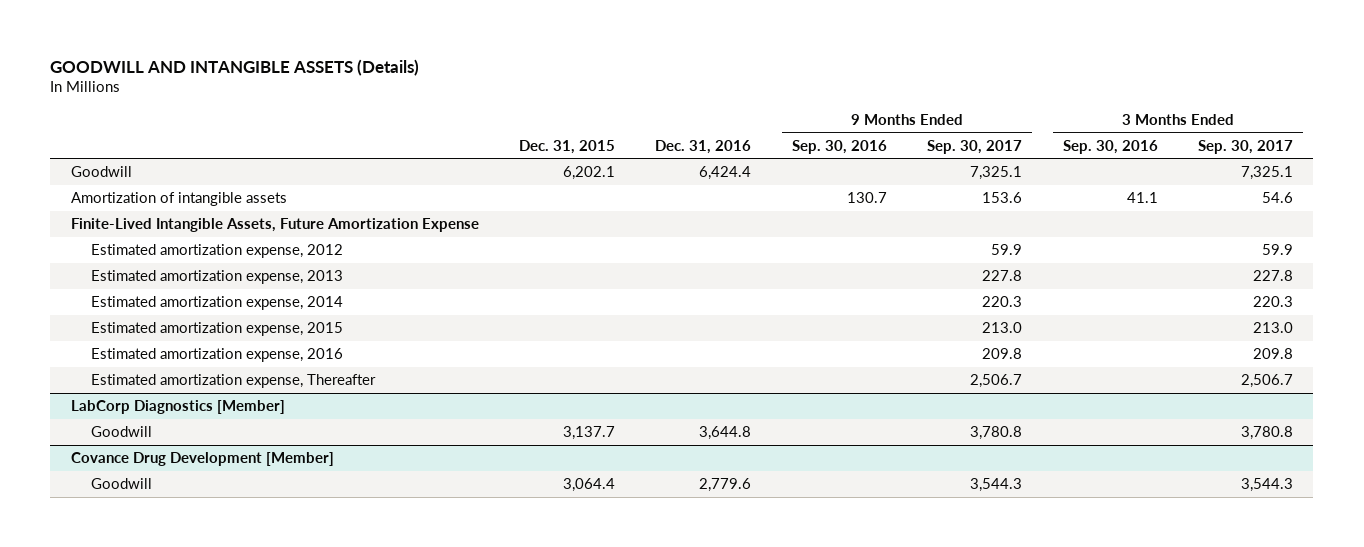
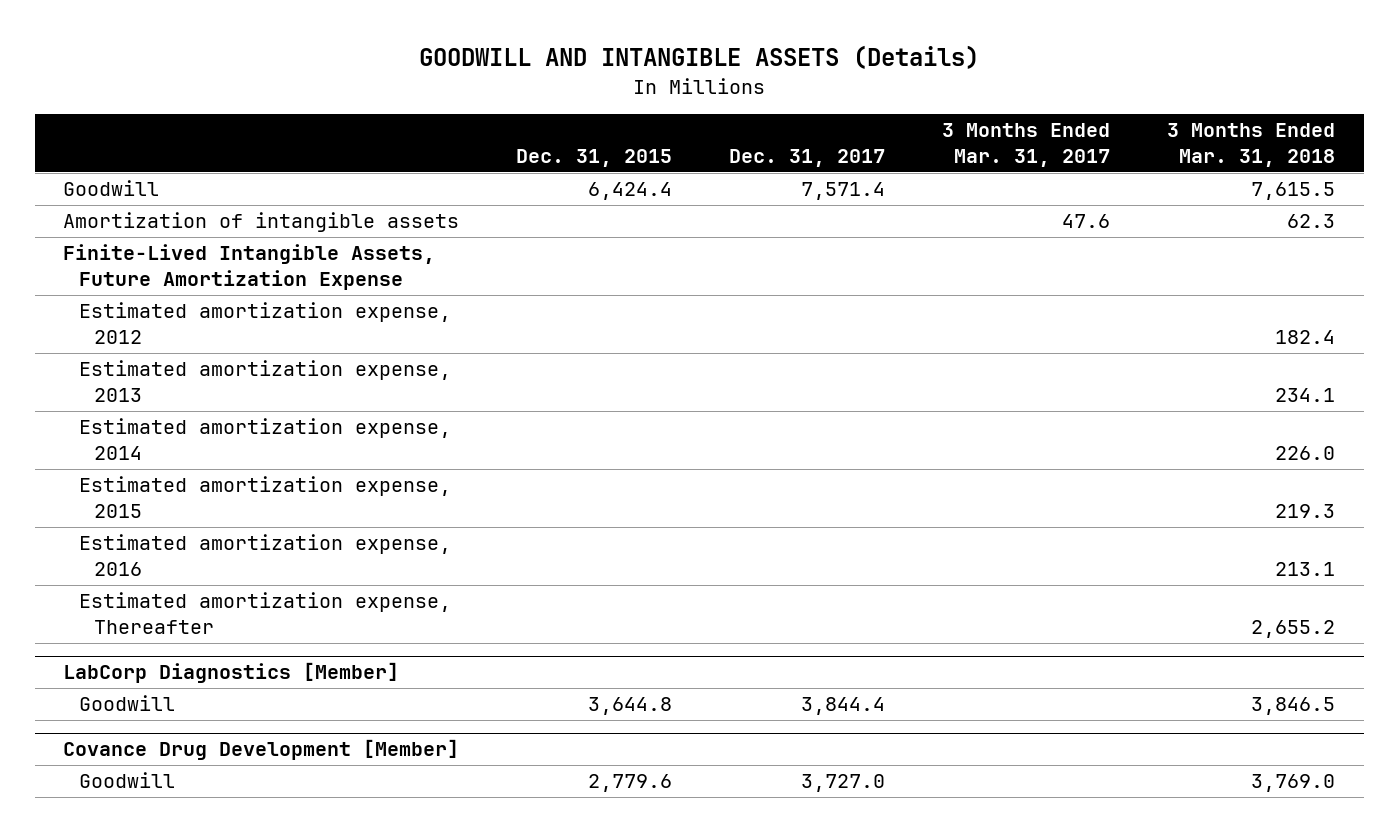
- | Dec. 31, 2015 | Dec. 31, 2016 | 9 Months Ended Sep. 30, 2016 | 9 Months Ended Sep. 30, 2017 | 3 Months Ended Sep. 30, 2016 | 3 Months Ended Sep. 30, 2017
+ | Dec. 31, 2015 | Dec. 31, 2017 | 3 Months Ended Mar. 31, 2017 | 3 Months Ended Mar. 31, 2018
- Goodwill | 6,202.1 | 6,424.4 | | 7,325.1 | | 7,325.1
+ Goodwill | 6,424.4 | 7,571.4 | | 7,615.5
@ LabCorp Diagnostics [Member]
- Goodwill | 3,137.7 | 3,644.8 | | 3,780.8 | | 3,780.8
+ Goodwill | 3,644.8 | 3,844.4 | | 3,846.5
@ Covance Drug Development [Member]
- Goodwill | 3,064.4 | 2,779.6 | | 3,544.3 | | 3,544.3
+ Goodwill | 2,779.6 | 3,727.0 | | 3,769.0

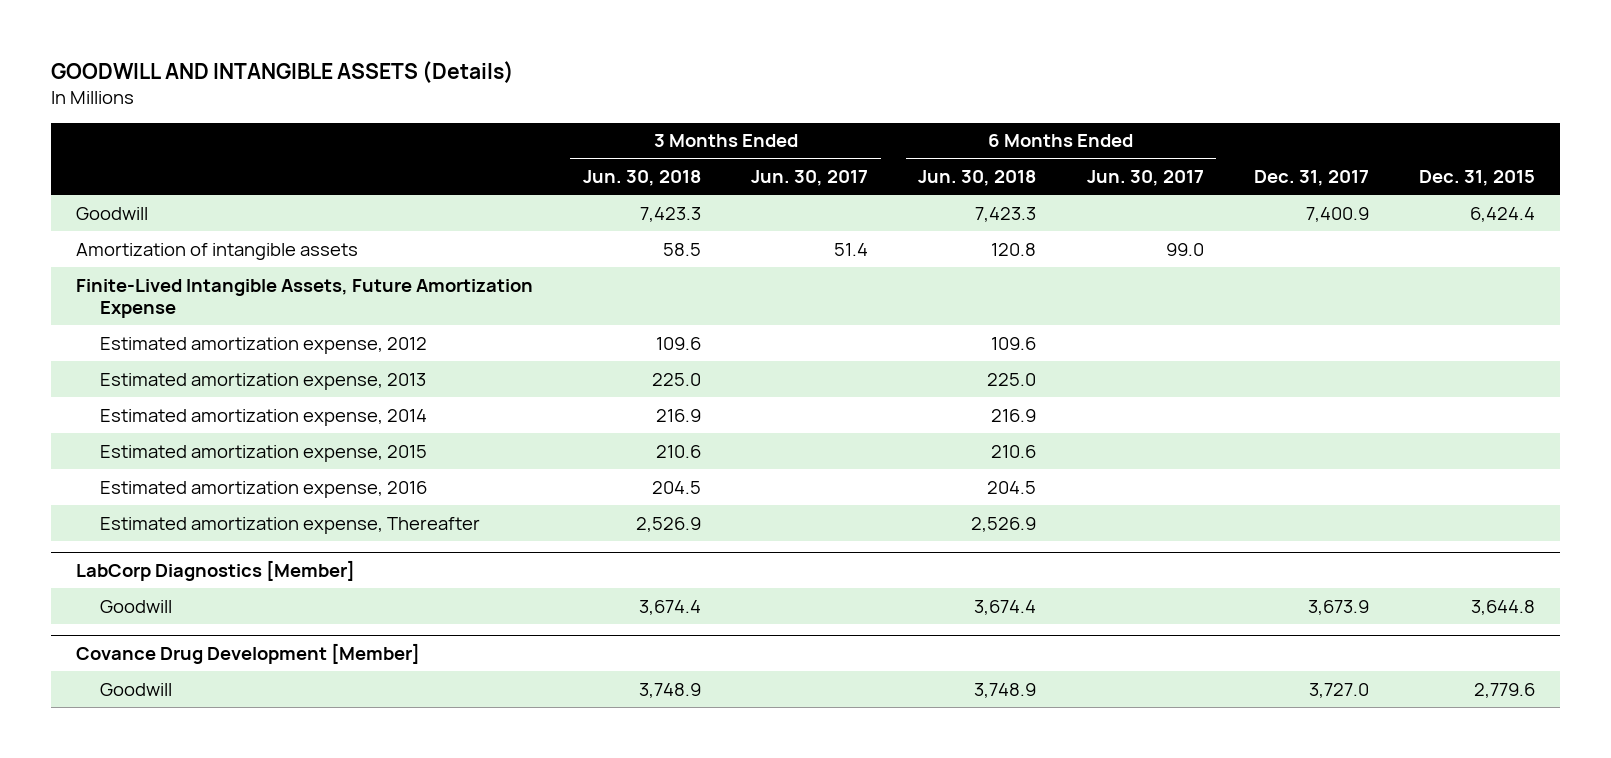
- | Dec. 31, 2015 | Dec. 31, 2017 | 3 Months Ended Mar. 31, 2017 | 3 Months Ended Mar. 31, 2018
+ | 3 Months Ended Jun. 30, 2018 | 3 Months Ended Jun. 30, 2017 | 6 Months Ended Jun. 30, 2018 | 6 Months Ended Jun. 30, 2017 | Dec. 31, 2017 | Dec. 31, 2015
- Goodwill | 6,424.4 | 7,571.4 | | 7,615.5
+ Goodwill | 7,423.3 | | 7,423.3 | | 7,400.9 | 6,424.4
@ LabCorp Diagnostics [Member]
- Goodwill | 3,644.8 | 3,844.4 | | 3,846.5
+ Goodwill | 3,674.4 | | 3,674.4 | | 3,673.9 | 3,644.8

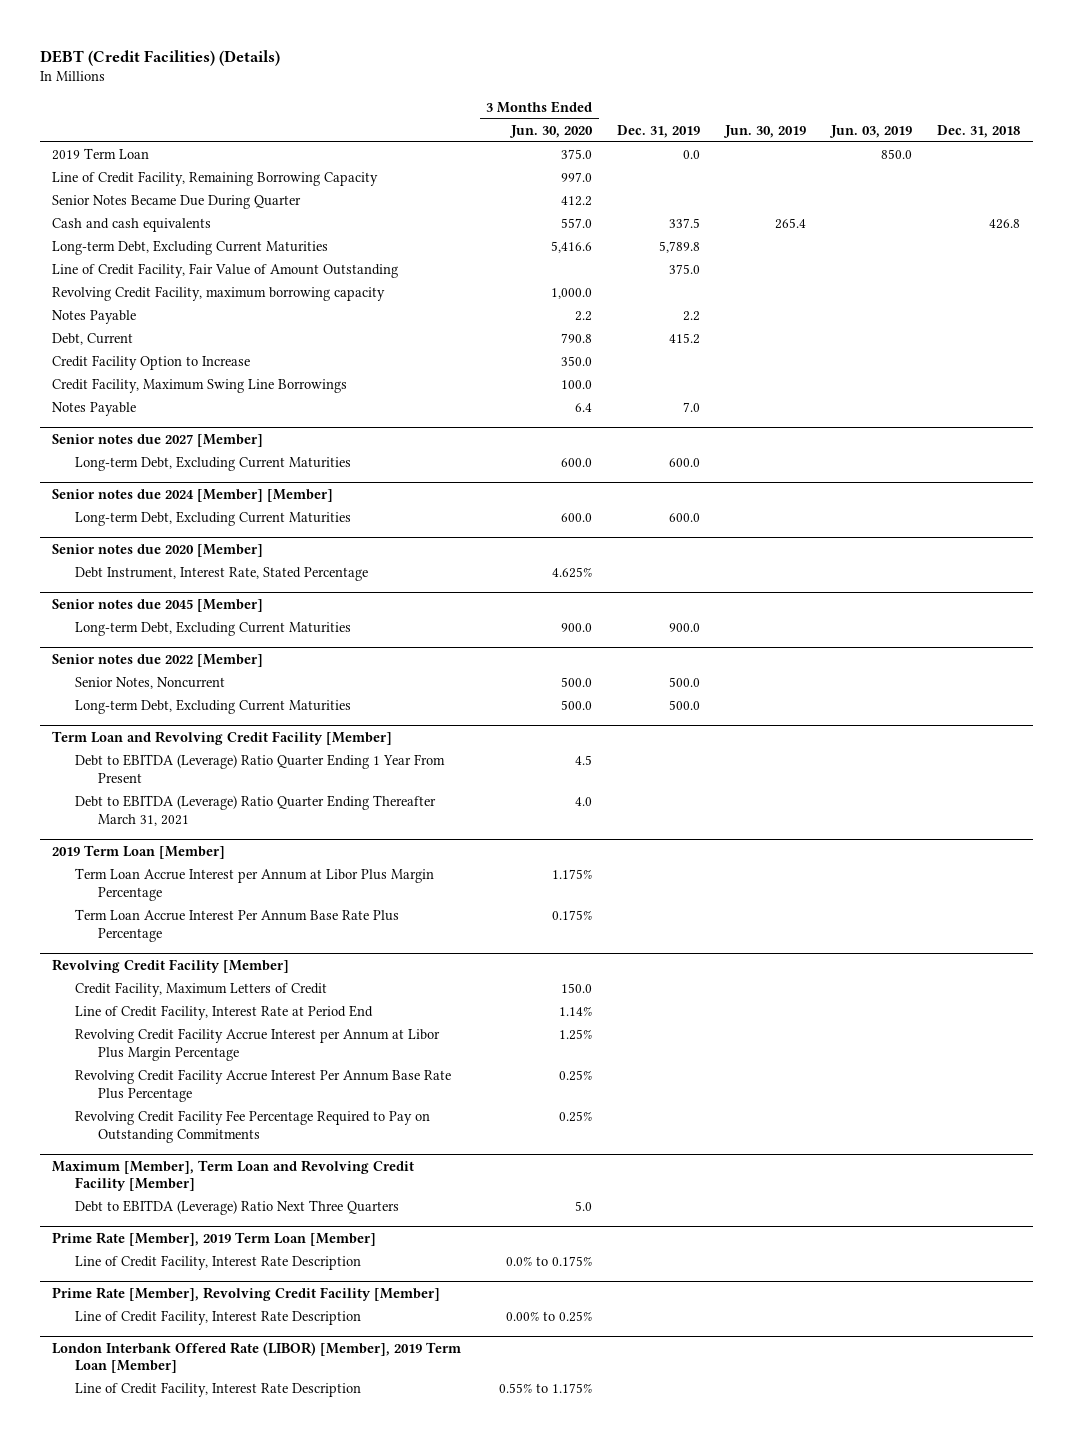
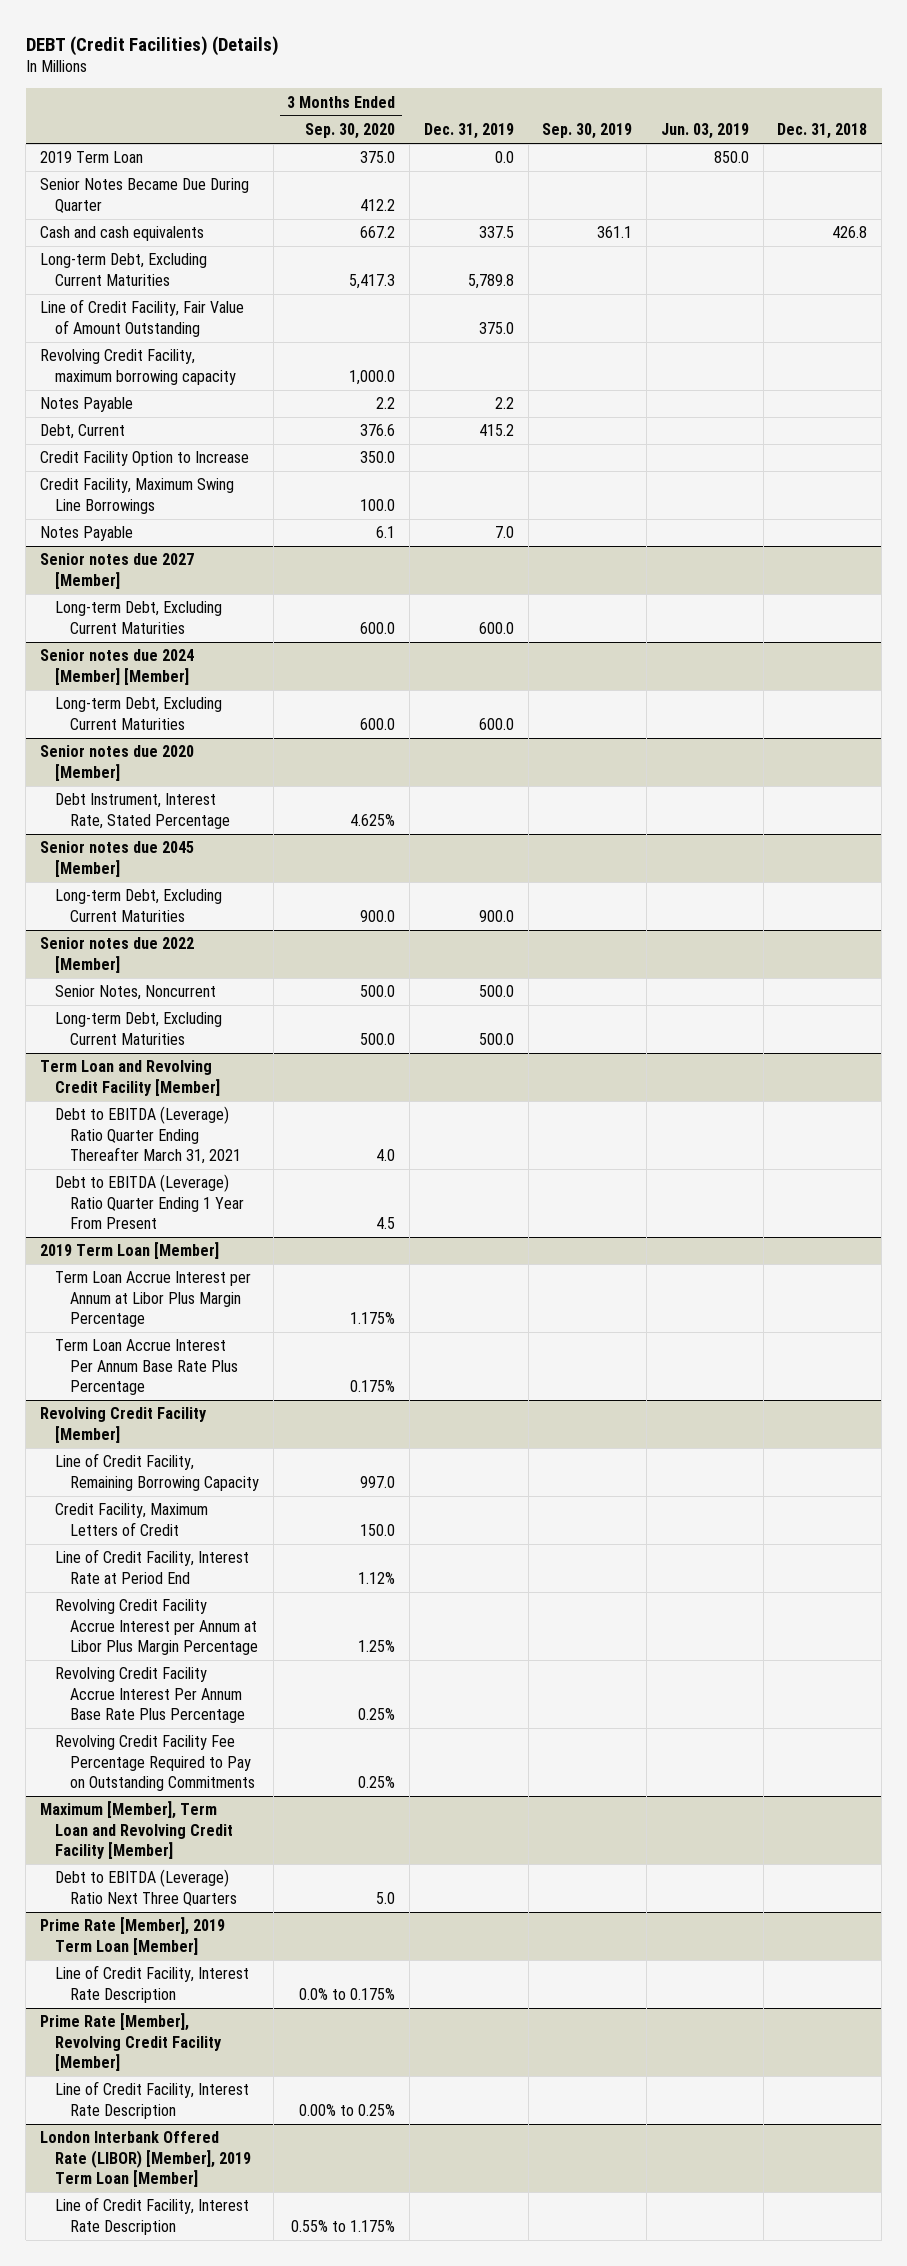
- | 3 Months Ended Jun. 30, 2020 | Dec. 31, 2019 | Jun. 30, 2019 | Jun. 03, 2019 | Dec. 31, 2018
+ | 3 Months Ended Sep. 30, 2020 | Dec. 31, 2019 | Sep. 30, 2019 | Jun. 03, 2019 | Dec. 31, 2018
- Line of Credit Facility, Remaining Borrowing Capacity | 997.0 | | | |
@ Term Loan and Revolving Credit Facility [Member]
moved down: Debt to EBITDA (Leverage) Ratio Quarter Ending 1 Year From Present | 4.5 | | | |
@ Revolving Credit Facility [Member]
+ Line of Credit Facility, Remaining Borrowing Capacity | 997.0 | | | |

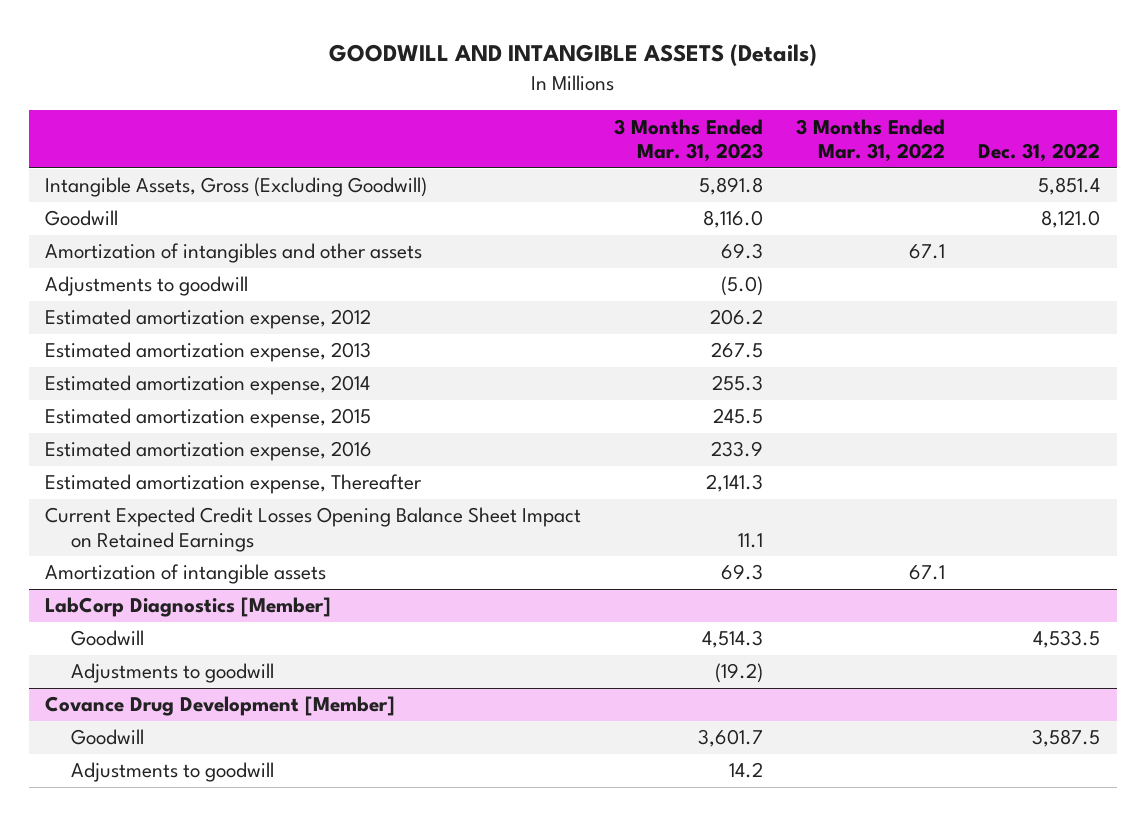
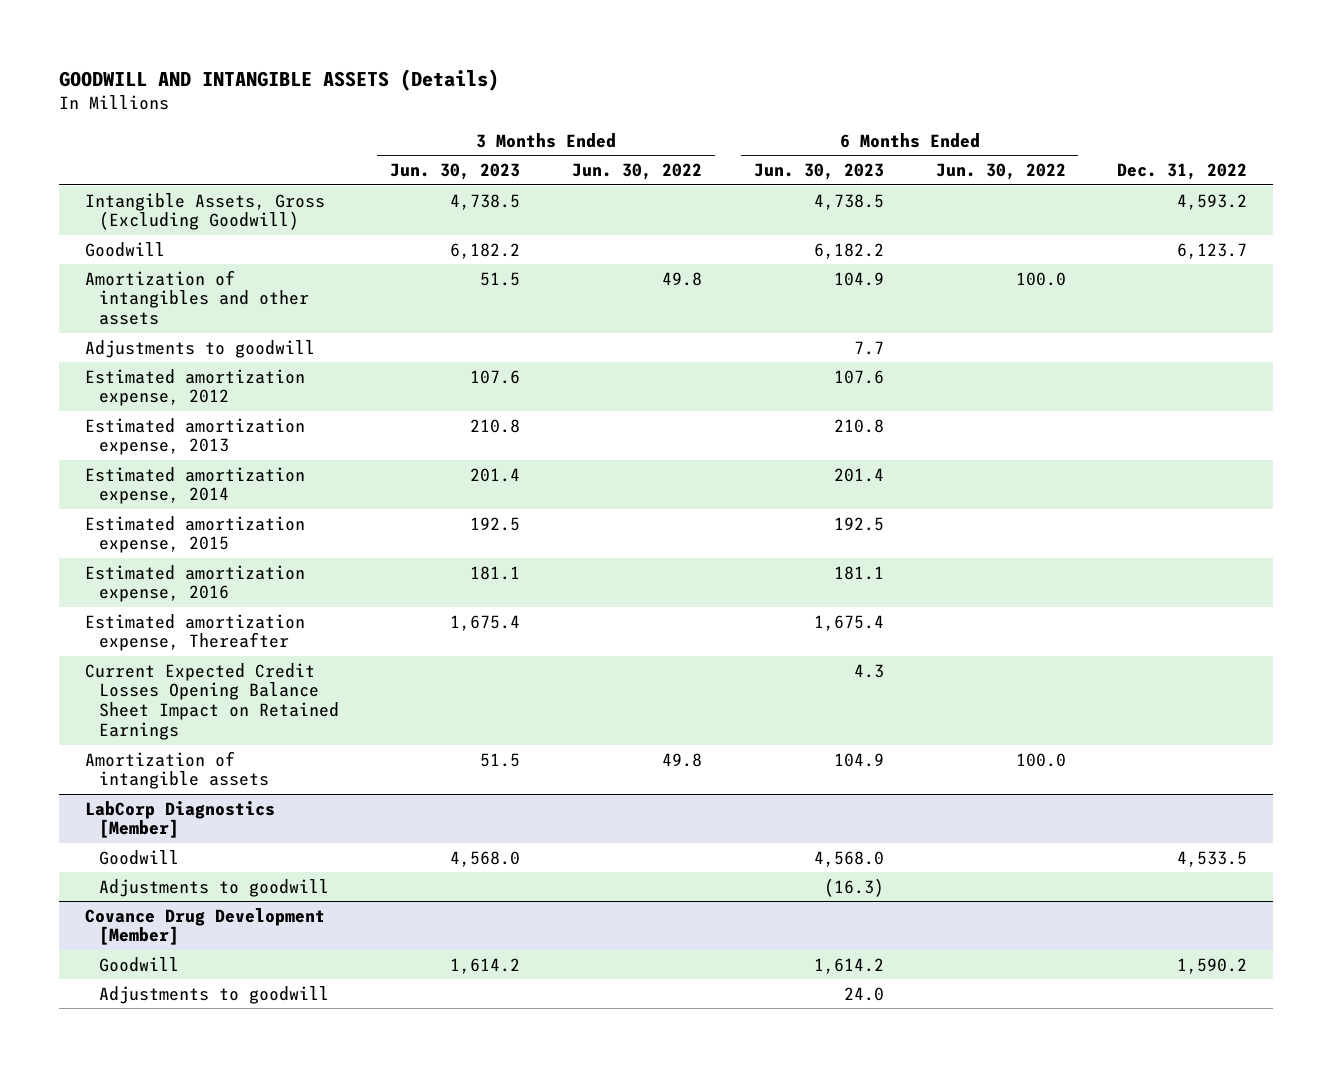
- | 3 Months Ended Mar. 31, 2023 | 3 Months Ended Mar. 31, 2022 | Dec. 31, 2022
+ | 3 Months Ended Jun. 30, 2023 | 3 Months Ended Jun. 30, 2022 | 6 Months Ended Jun. 30, 2023 | 6 Months Ended Jun. 30, 2022 | Dec. 31, 2022
- Intangible Assets, Gross (Excluding Goodwill) | 5,891.8 | | 5,851.4
- Goodwill | 8,116.0 | | 8,121.0
+ Intangible Assets, Gross (Excluding Goodwill) | 4,738.5 | | 4,738.5 | | 4,593.2
+ Goodwill | 6,182.2 | | 6,182.2 | | 6,123.7
@ Covance Drug Development [Member]
- Goodwill | 3,601.7 | | 3,587.5
+ Goodwill | 1,614.2 | | 1,614.2 | | 1,590.2

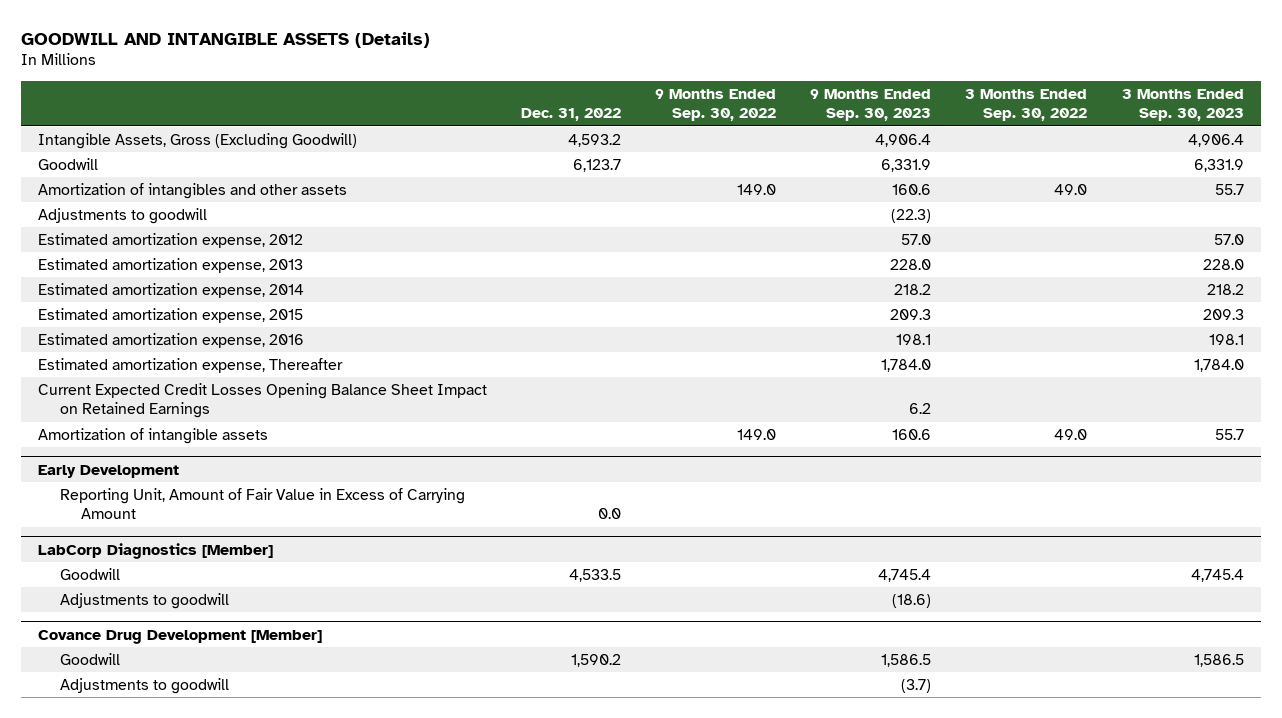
- | 3 Months Ended Jun. 30, 2023 | 3 Months Ended Jun. 30, 2022 | 6 Months Ended Jun. 30, 2023 | 6 Months Ended Jun. 30, 2022 | Dec. 31, 2022
+ | Dec. 31, 2022 | 9 Months Ended Sep. 30, 2022 | 9 Months Ended Sep. 30, 2023 | 3 Months Ended Sep. 30, 2022 | 3 Months Ended Sep. 30, 2023
+ Early Development
+ Reporting Unit, Amount of Fair Value in Excess of Carrying Amount | 0.0 | | | |

